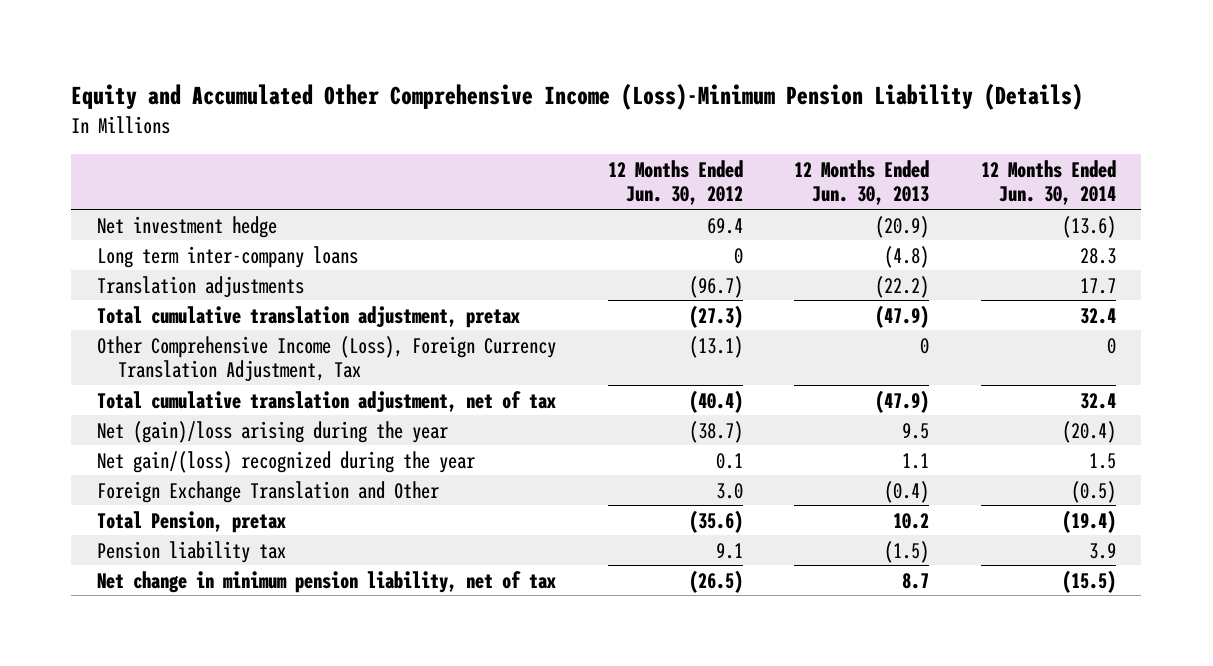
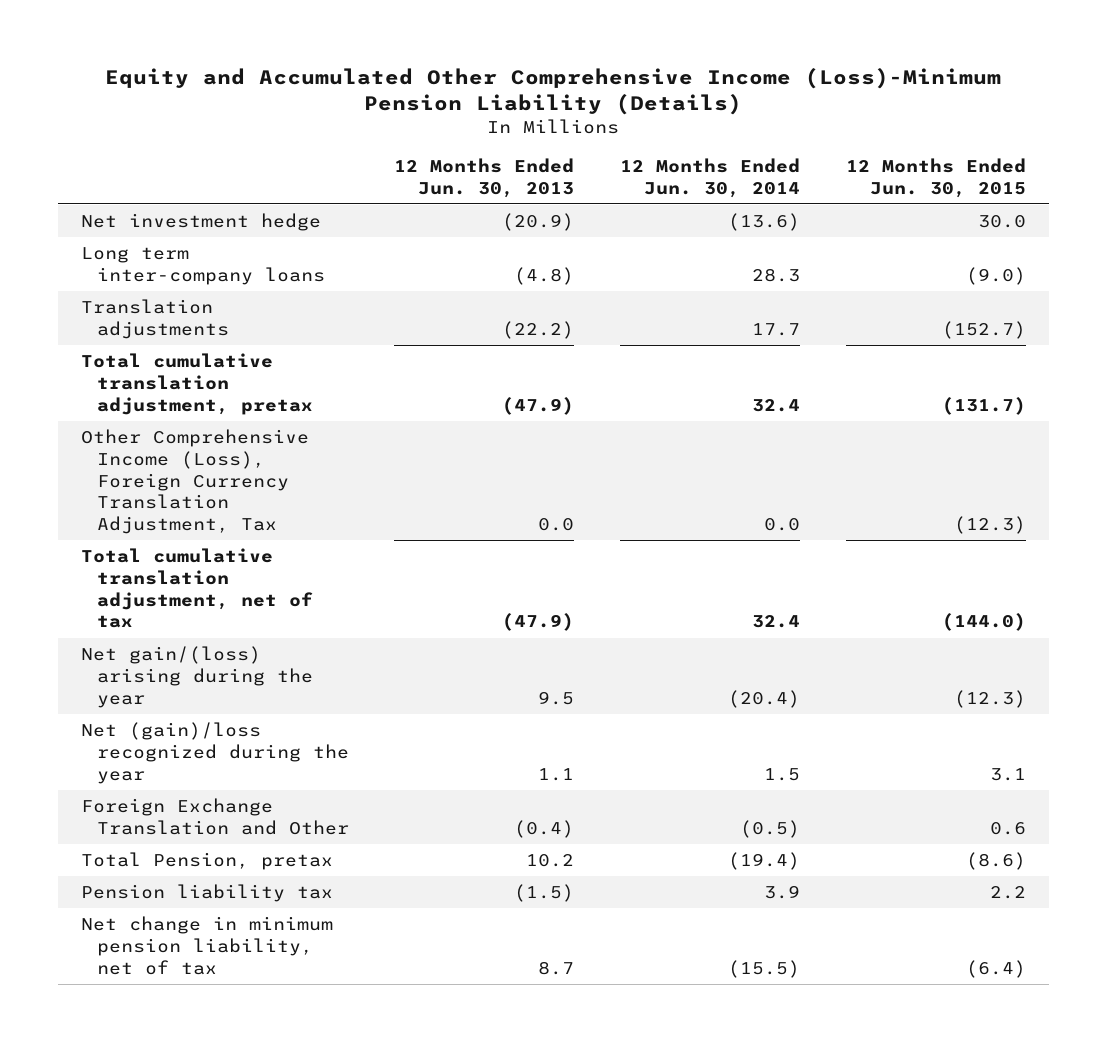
- | 12 Months Ended Jun. 30, 2012 | 12 Months Ended Jun. 30, 2013 | 12 Months Ended Jun. 30, 2014
+ | 12 Months Ended Jun. 30, 2013 | 12 Months Ended Jun. 30, 2014 | 12 Months Ended Jun. 30, 2015
- Other Comprehensive Income (Loss), Foreign Currency Translation Adjustment, Tax | (13.1) | 0 | 0
+ Other Comprehensive Income (Loss), Foreign Currency Translation Adjustment, Tax | 0.0 | 0.0 | (12.3)
- Net (gain)/loss arising during the year | (38.7) | 9.5 | (20.4)
- Net gain/(loss) recognized during the year | 0.1 | 1.1 | 1.5
+ Net gain/(loss) arising during the year | 9.5 | (20.4) | (12.3)
+ Net (gain)/loss recognized during the year | 1.1 | 1.5 | 3.1

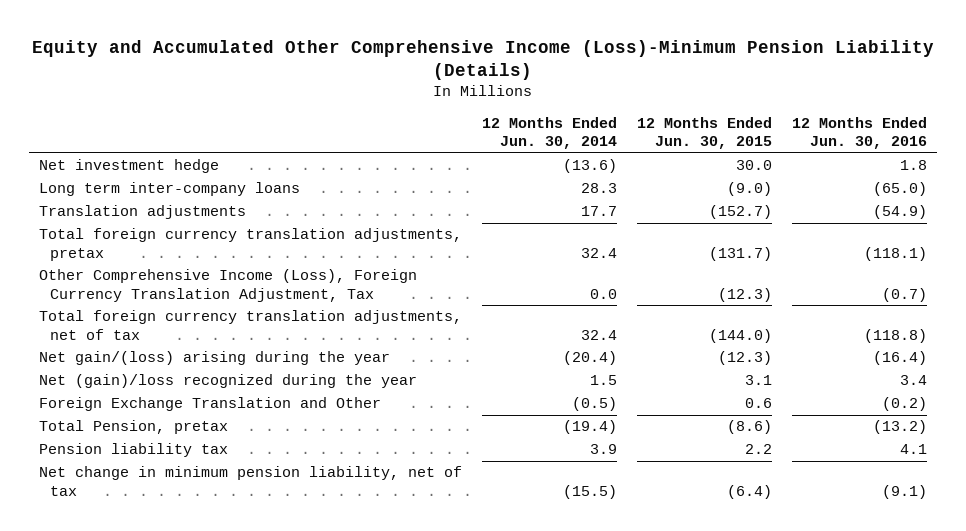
- | 12 Months Ended Jun. 30, 2013 | 12 Months Ended Jun. 30, 2014 | 12 Months Ended Jun. 30, 2015
+ | 12 Months Ended Jun. 30, 2014 | 12 Months Ended Jun. 30, 2015 | 12 Months Ended Jun. 30, 2016
- Total cumulative translation adjustment, pretax | (47.9) | 32.4 | (131.7)
+ Total foreign currency translation adjustments, pretax | 32.4 | (131.7) | (118.1)
- Total cumulative translation adjustment, net of tax | (47.9) | 32.4 | (144.0)
+ Total foreign currency translation adjustments, net of tax | 32.4 | (144.0) | (118.8)

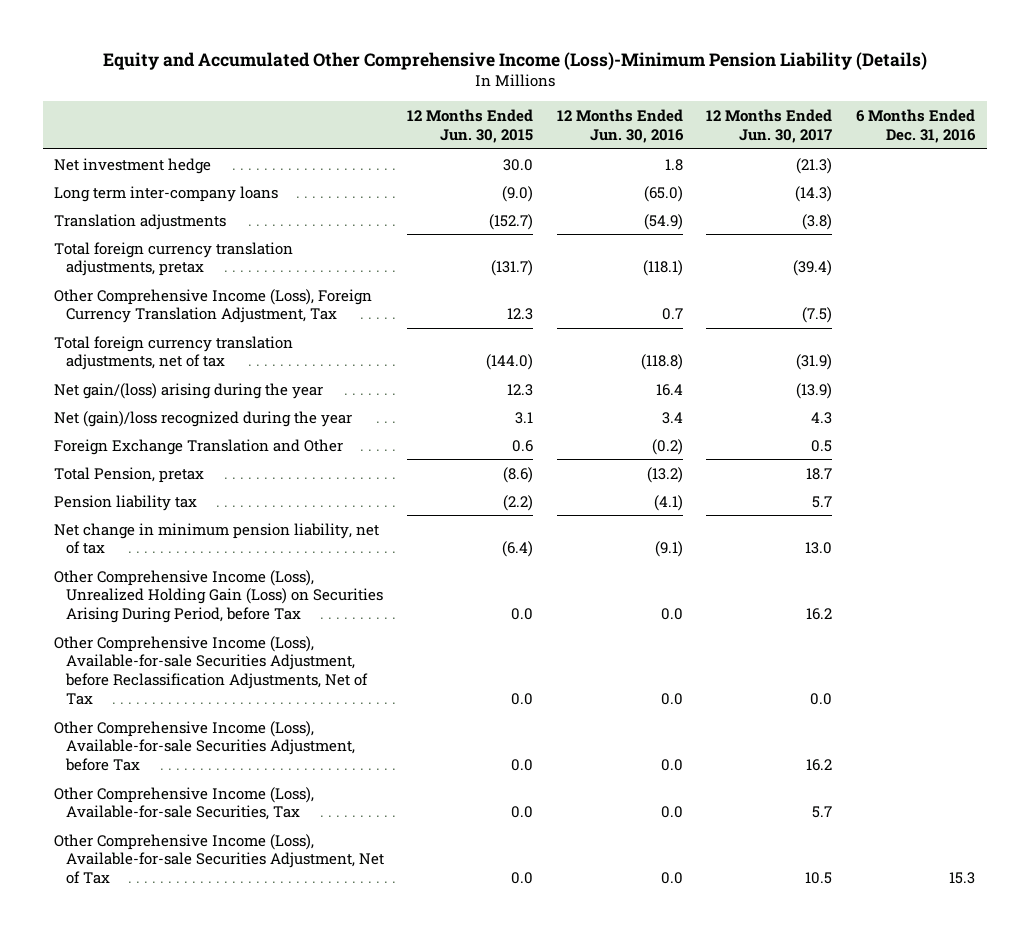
- | 12 Months Ended Jun. 30, 2014 | 12 Months Ended Jun. 30, 2015 | 12 Months Ended Jun. 30, 2016
+ | 12 Months Ended Jun. 30, 2015 | 12 Months Ended Jun. 30, 2016 | 12 Months Ended Jun. 30, 2017 | 6 Months Ended Dec. 31, 2016
- Other Comprehensive Income (Loss), Foreign Currency Translation Adjustment, Tax | 0.0 | (12.3) | (0.7)
+ Other Comprehensive Income (Loss), Foreign Currency Translation Adjustment, Tax | 12.3 | 0.7 | (7.5) |
- Net gain/(loss) arising during the year | (20.4) | (12.3) | (16.4)
+ Net gain/(loss) arising during the year | 12.3 | 16.4 | (13.9) |
- Pension liability tax | 3.9 | 2.2 | 4.1
+ Pension liability tax | (2.2) | (4.1) | 5.7 |
+ Other Comprehensive Income (Loss), Unrealized Holding Gain (Loss) on Securities Arising During Period, before Tax | 0.0 | 0.0 | 16.2 |
+ Other Comprehensive Income (Loss), Available-for-sale Securities Adjustment, before Reclassification Adjustments, Net of Tax | 0.0 | 0.0 | 0.0 |
+ Other Comprehensive Income (Loss), Available-for-sale Securities Adjustment, before Tax | 0.0 | 0.0 | 16.2 |
+ Other Comprehensive Income (Loss), Available-for-sale Securities, Tax | 0.0 | 0.0 | 5.7 |
+ Other Comprehensive Income (Loss), Available-for-sale Securities Adjustment, Net of Tax | 0.0 | 0.0 | 10.5 | 15.3

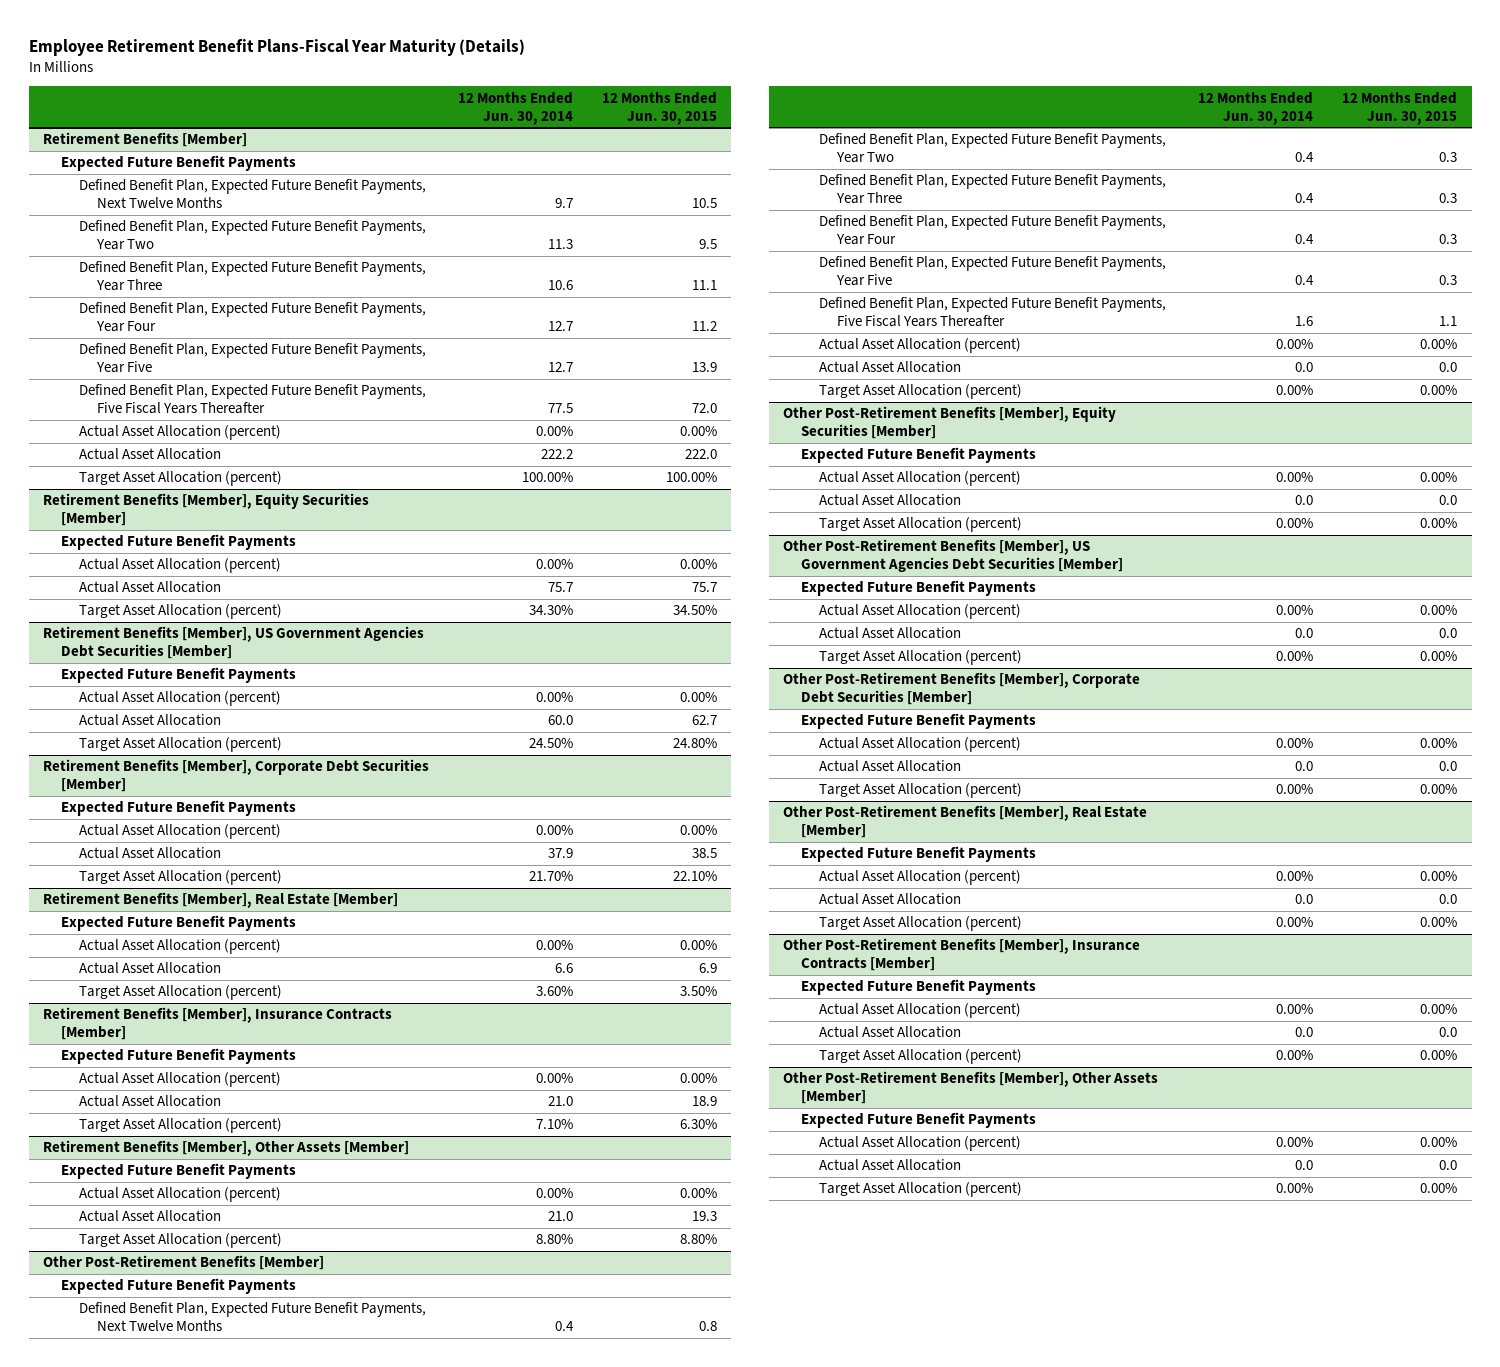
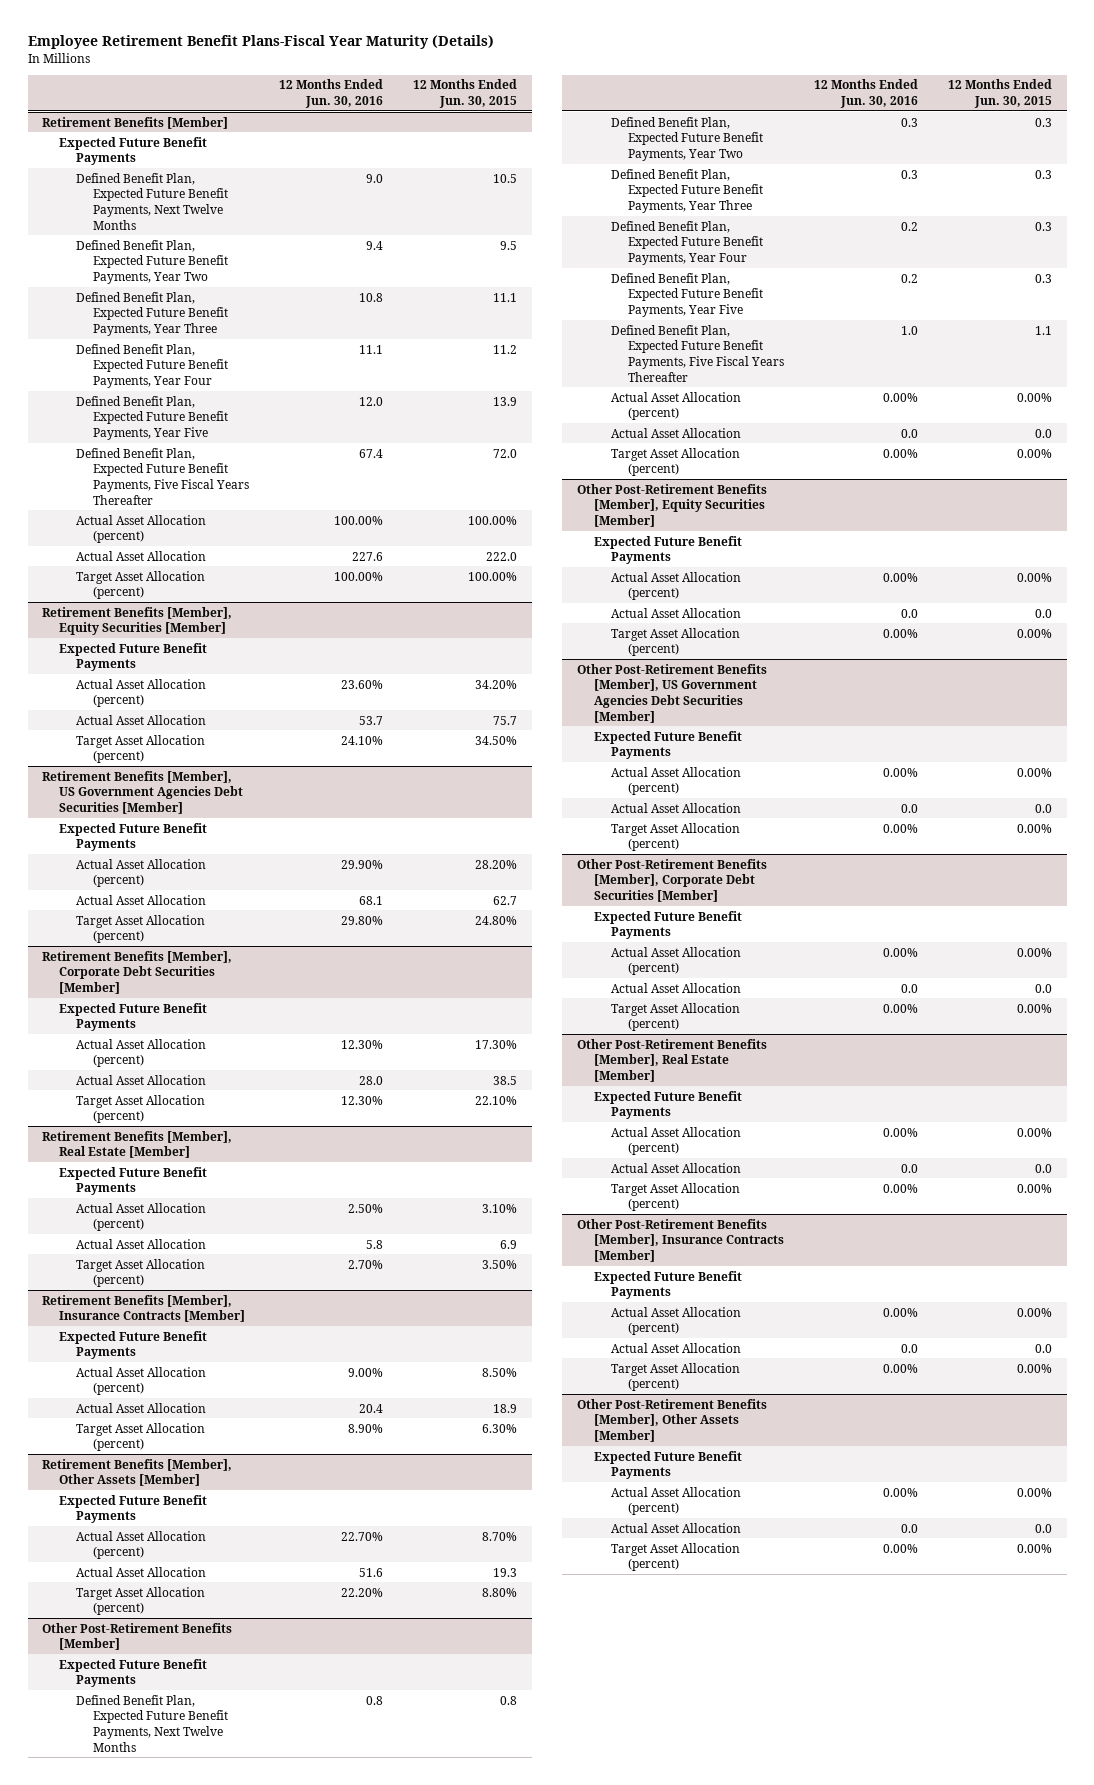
- | 12 Months Ended Jun. 30, 2014 | 12 Months Ended Jun. 30, 2015
+ | 12 Months Ended Jun. 30, 2016 | 12 Months Ended Jun. 30, 2015
@ Retirement Benefits [Member]
- Actual Asset Allocation (percent) | 0.00% | 0.00%
+ Actual Asset Allocation (percent) | 100.00% | 100.00%
@ Retirement Benefits [Member], Equity Securities [Member]
- Actual Asset Allocation (percent) | 0.00% | 0.00%
+ Actual Asset Allocation (percent) | 23.60% | 34.20%
@ Retirement Benefits [Member], US Government Agencies Debt Securities [Member]
- Actual Asset Allocation (percent) | 0.00% | 0.00%
+ Actual Asset Allocation (percent) | 29.90% | 28.20%
@ Retirement Benefits [Member], Corporate Debt Securities [Member]
- Actual Asset Allocation (percent) | 0.00% | 0.00%
+ Actual Asset Allocation (percent) | 12.30% | 17.30%
@ Retirement Benefits [Member], Real Estate [Member]
- Actual Asset Allocation (percent) | 0.00% | 0.00%
+ Actual Asset Allocation (percent) | 2.50% | 3.10%
@ Retirement Benefits [Member], Insurance Contracts [Member]
- Actual Asset Allocation (percent) | 0.00% | 0.00%
+ Actual Asset Allocation (percent) | 9.00% | 8.50%
@ Retirement Benefits [Member], Other Assets [Member]
- Actual Asset Allocation (percent) | 0.00% | 0.00%
+ Actual Asset Allocation (percent) | 22.70% | 8.70%

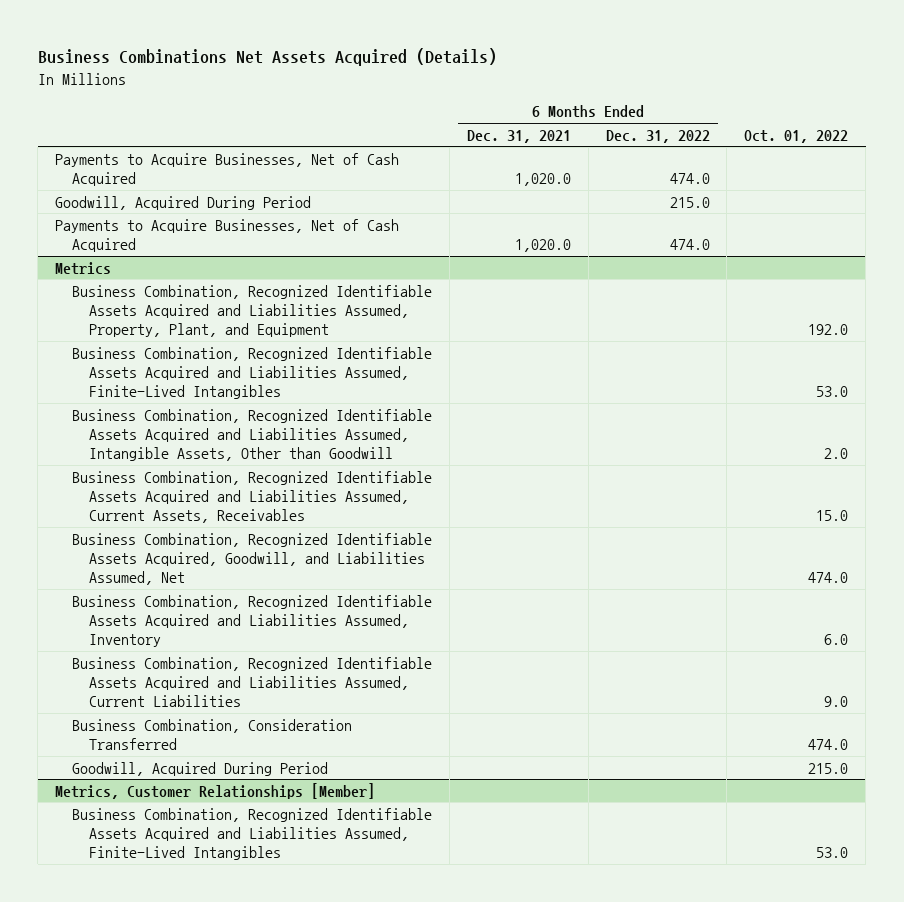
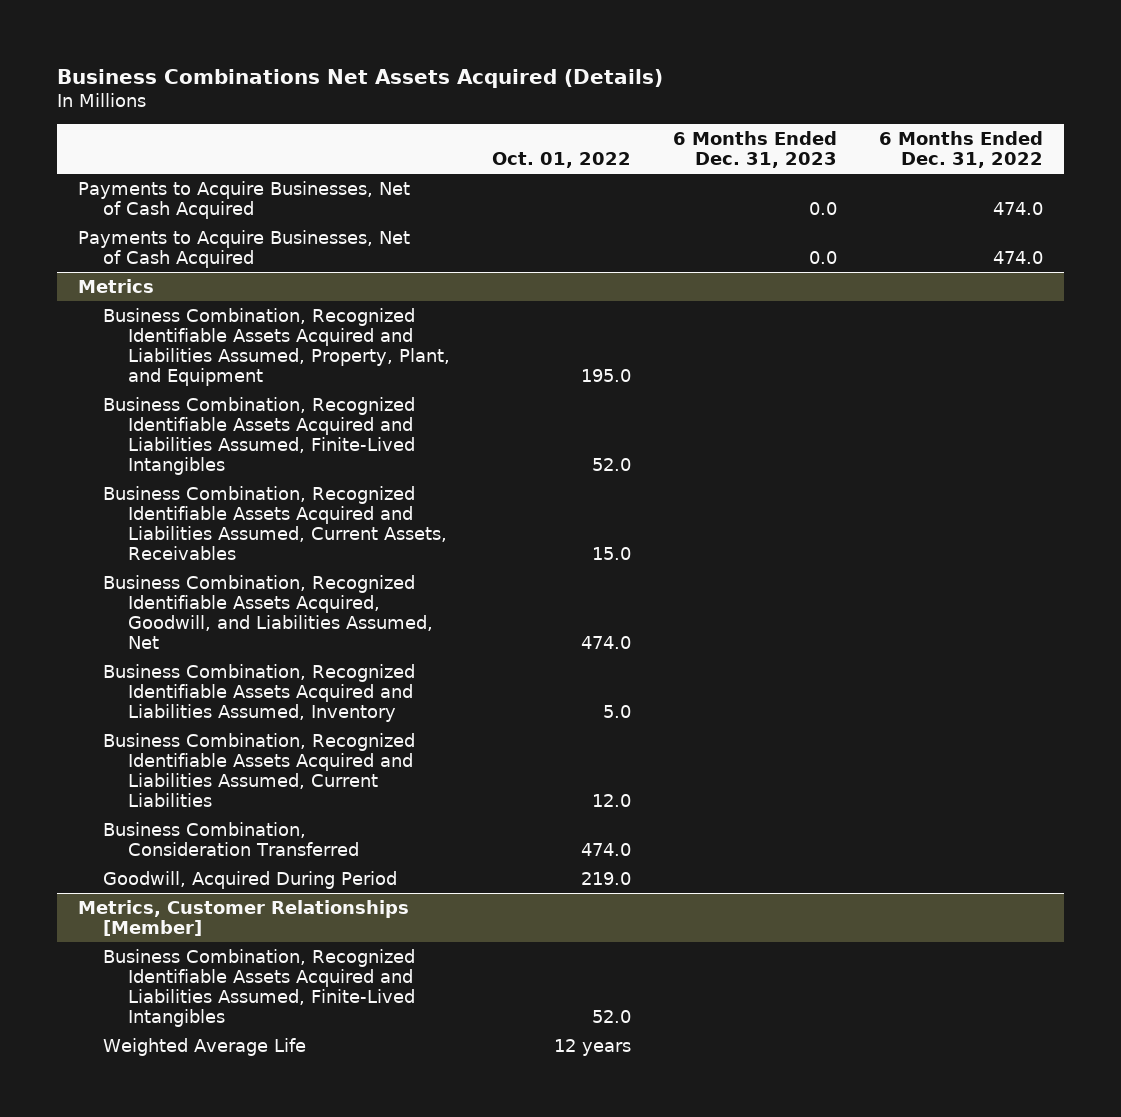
- | 6 Months Ended Dec. 31, 2021 | 6 Months Ended Dec. 31, 2022 | Oct. 01, 2022
+ | Oct. 01, 2022 | 6 Months Ended Dec. 31, 2023 | 6 Months Ended Dec. 31, 2022
- Goodwill, Acquired During Period | | 215.0 |
@ Metrics
- Business Combination, Recognized Identifiable Assets Acquired and Liabilities Assumed, Property, Plant, and Equipment | | | 192.0
- Business Combination, Recognized Identifiable Assets Acquired and Liabilities Assumed, Finite-Lived Intangibles | | | 53.0
- Business Combination, Recognized Identifiable Assets Acquired and Liabilities Assumed, Intangible Assets, Other than Goodwill | | | 2.0
+ Business Combination, Recognized Identifiable Assets Acquired and Liabilities Assumed, Property, Plant, and Equipment | 195.0 | |
+ Business Combination, Recognized Identifiable Assets Acquired and Liabilities Assumed, Finite-Lived Intangibles | 52.0 | |
- Business Combination, Recognized Identifiable Assets Acquired and Liabilities Assumed, Inventory | | | 6.0
- Business Combination, Recognized Identifiable Assets Acquired and Liabilities Assumed, Current Liabilities | | | 9.0
+ Business Combination, Recognized Identifiable Assets Acquired and Liabilities Assumed, Inventory | 5.0 | |
+ Business Combination, Recognized Identifiable Assets Acquired and Liabilities Assumed, Current Liabilities | 12.0 | |
- Goodwill, Acquired During Period | | | 215.0
+ Goodwill, Acquired During Period | 219.0 | |
@ Metrics, Customer Relationships [Member]
- Business Combination, Recognized Identifiable Assets Acquired and Liabilities Assumed, Finite-Lived Intangibles | | | 53.0
+ Business Combination, Recognized Identifiable Assets Acquired and Liabilities Assumed, Finite-Lived Intangibles | 52.0 | |
+ Weighted Average Life | 12 years | |

